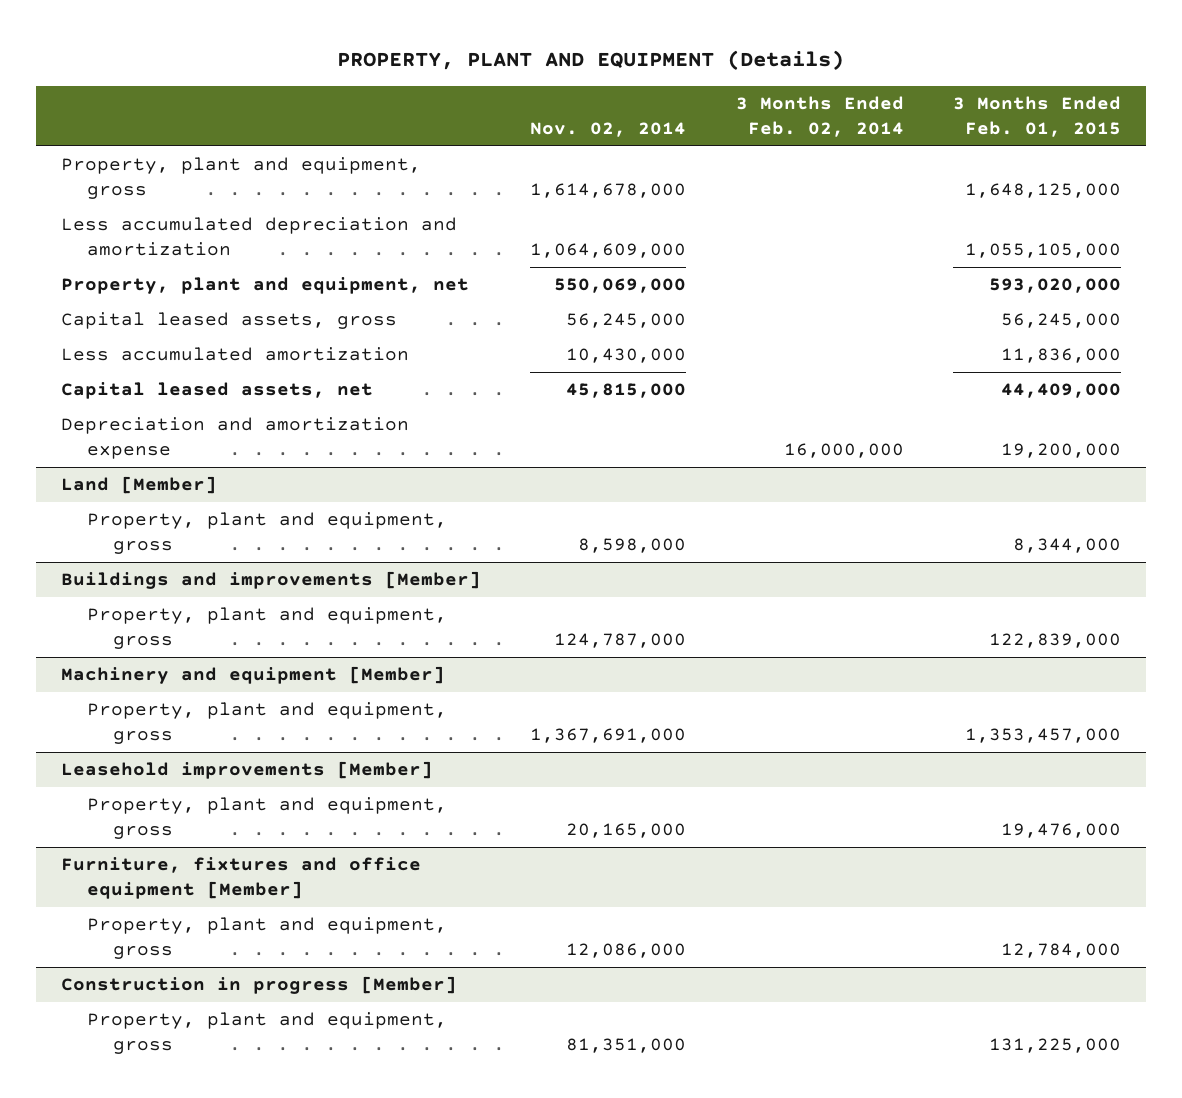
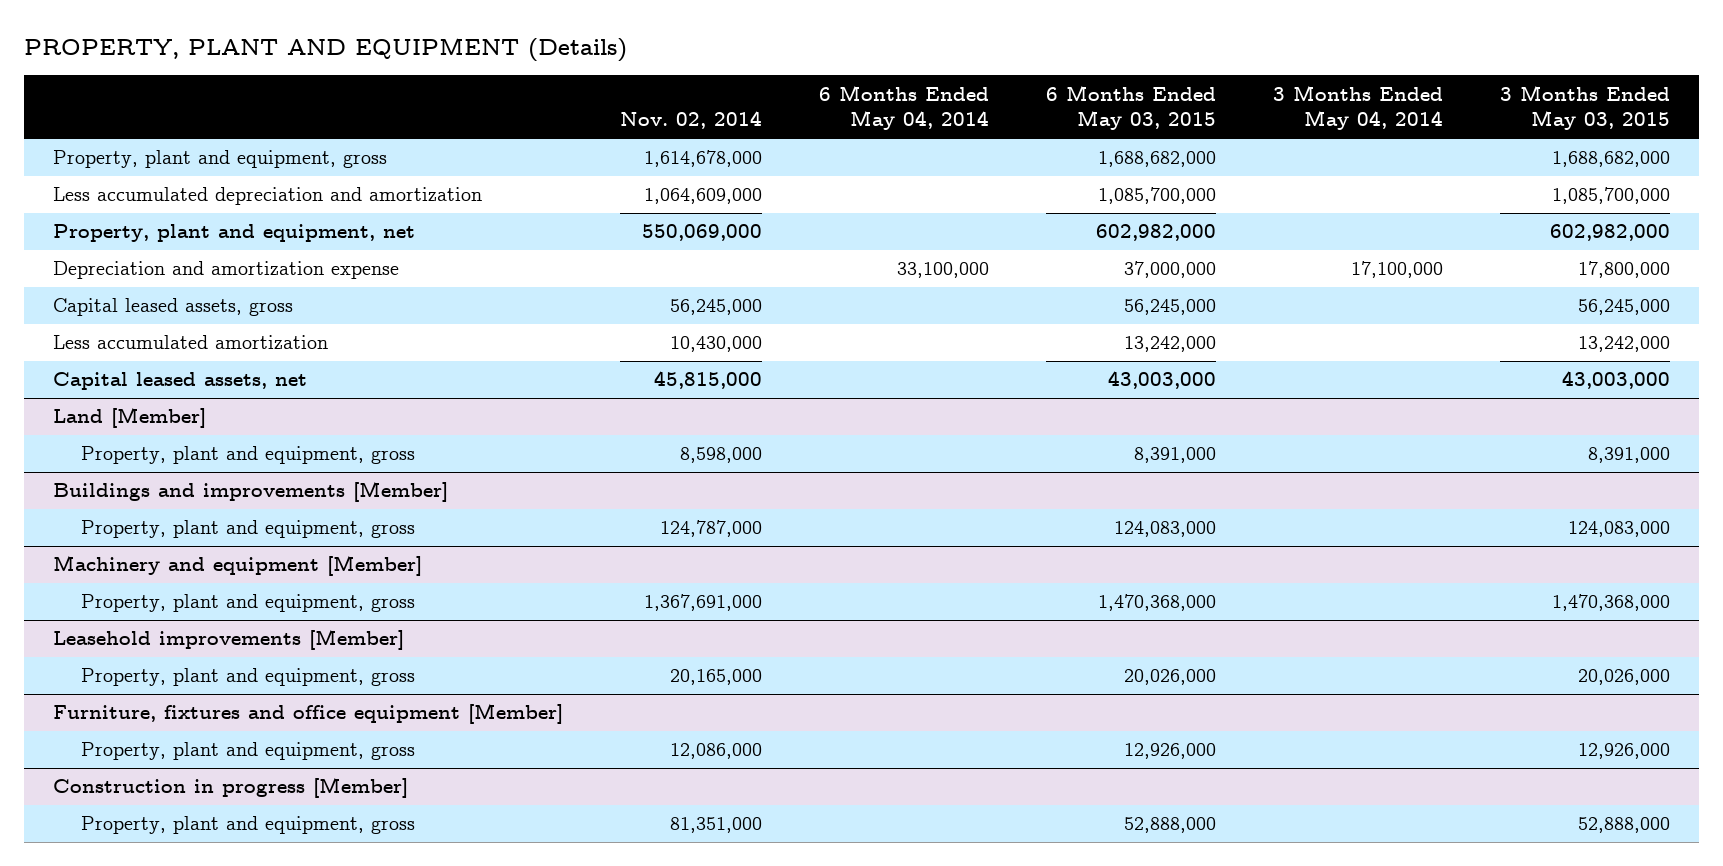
- | Nov. 02, 2014 | 3 Months Ended Feb. 02, 2014 | 3 Months Ended Feb. 01, 2015
+ | Nov. 02, 2014 | 6 Months Ended May 04, 2014 | 6 Months Ended May 03, 2015 | 3 Months Ended May 04, 2014 | 3 Months Ended May 03, 2015
moved up: Depreciation and amortization expense | | 33,100,000 | 37,000,000 | 17,100,000 | 17,800,000

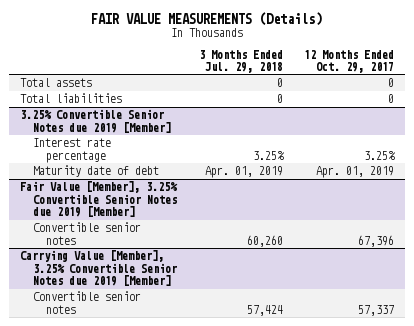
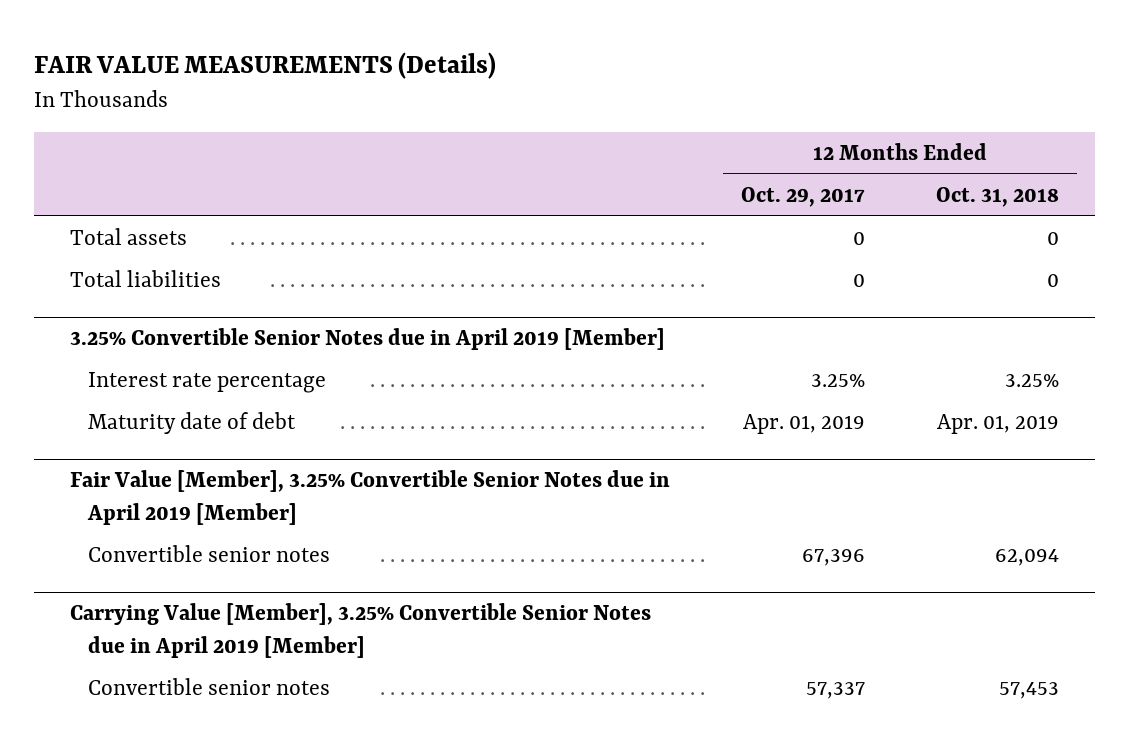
- | 3 Months Ended Jul. 29, 2018 | 12 Months Ended Oct. 29, 2017
+ | 12 Months Ended Oct. 29, 2017 | 12 Months Ended Oct. 31, 2018
- 3.25% Convertible Senior Notes due 2019 [Member]
+ 3.25% Convertible Senior Notes due in April 2019 [Member]
- Fair Value [Member], 3.25% Convertible Senior Notes due 2019 [Member]
+ Fair Value [Member], 3.25% Convertible Senior Notes due in April 2019 [Member]
- Carrying Value [Member], 3.25% Convertible Senior Notes due 2019 [Member]
+ Carrying Value [Member], 3.25% Convertible Senior Notes due in April 2019 [Member]

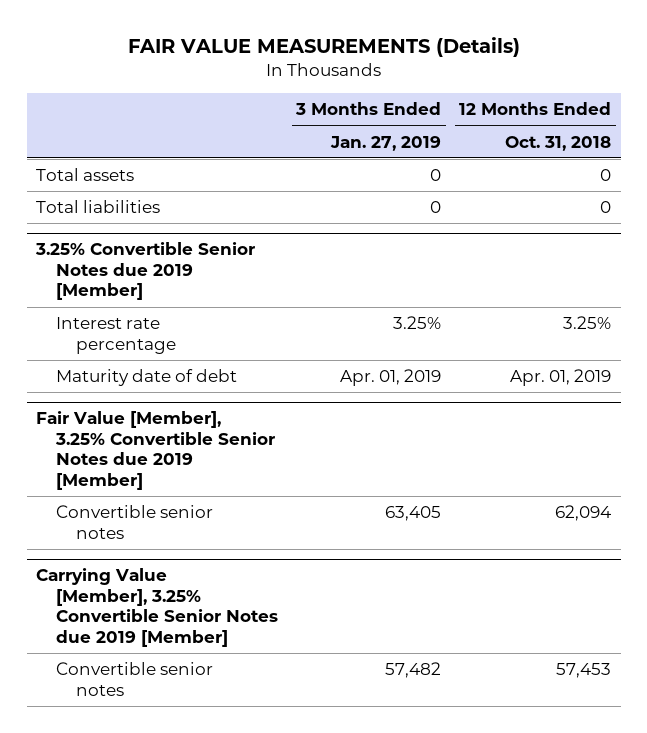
- | 12 Months Ended Oct. 29, 2017 | 12 Months Ended Oct. 31, 2018
+ | 3 Months Ended Jan. 27, 2019 | 12 Months Ended Oct. 31, 2018
- 3.25% Convertible Senior Notes due in April 2019 [Member]
+ 3.25% Convertible Senior Notes due 2019 [Member]
- Fair Value [Member], 3.25% Convertible Senior Notes due in April 2019 [Member]
+ Fair Value [Member], 3.25% Convertible Senior Notes due 2019 [Member]
- Carrying Value [Member], 3.25% Convertible Senior Notes due in April 2019 [Member]
+ Carrying Value [Member], 3.25% Convertible Senior Notes due 2019 [Member]

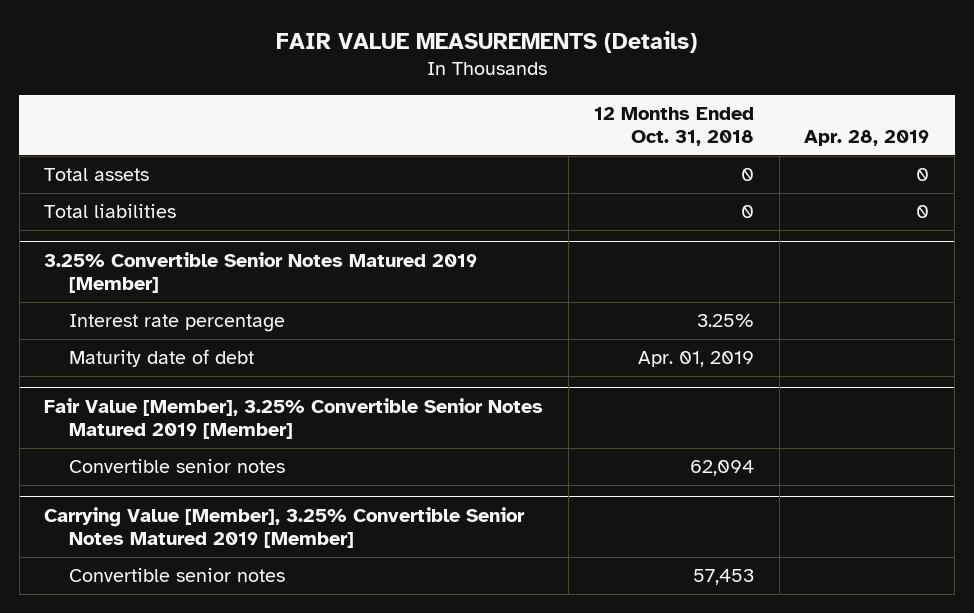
- | 3 Months Ended Jan. 27, 2019 | 12 Months Ended Oct. 31, 2018
+ | 12 Months Ended Oct. 31, 2018 | Apr. 28, 2019
- 3.25% Convertible Senior Notes due 2019 [Member]
+ 3.25% Convertible Senior Notes Matured 2019 [Member]
- Fair Value [Member], 3.25% Convertible Senior Notes due 2019 [Member]
+ Fair Value [Member], 3.25% Convertible Senior Notes Matured 2019 [Member]
- Carrying Value [Member], 3.25% Convertible Senior Notes due 2019 [Member]
+ Carrying Value [Member], 3.25% Convertible Senior Notes Matured 2019 [Member]

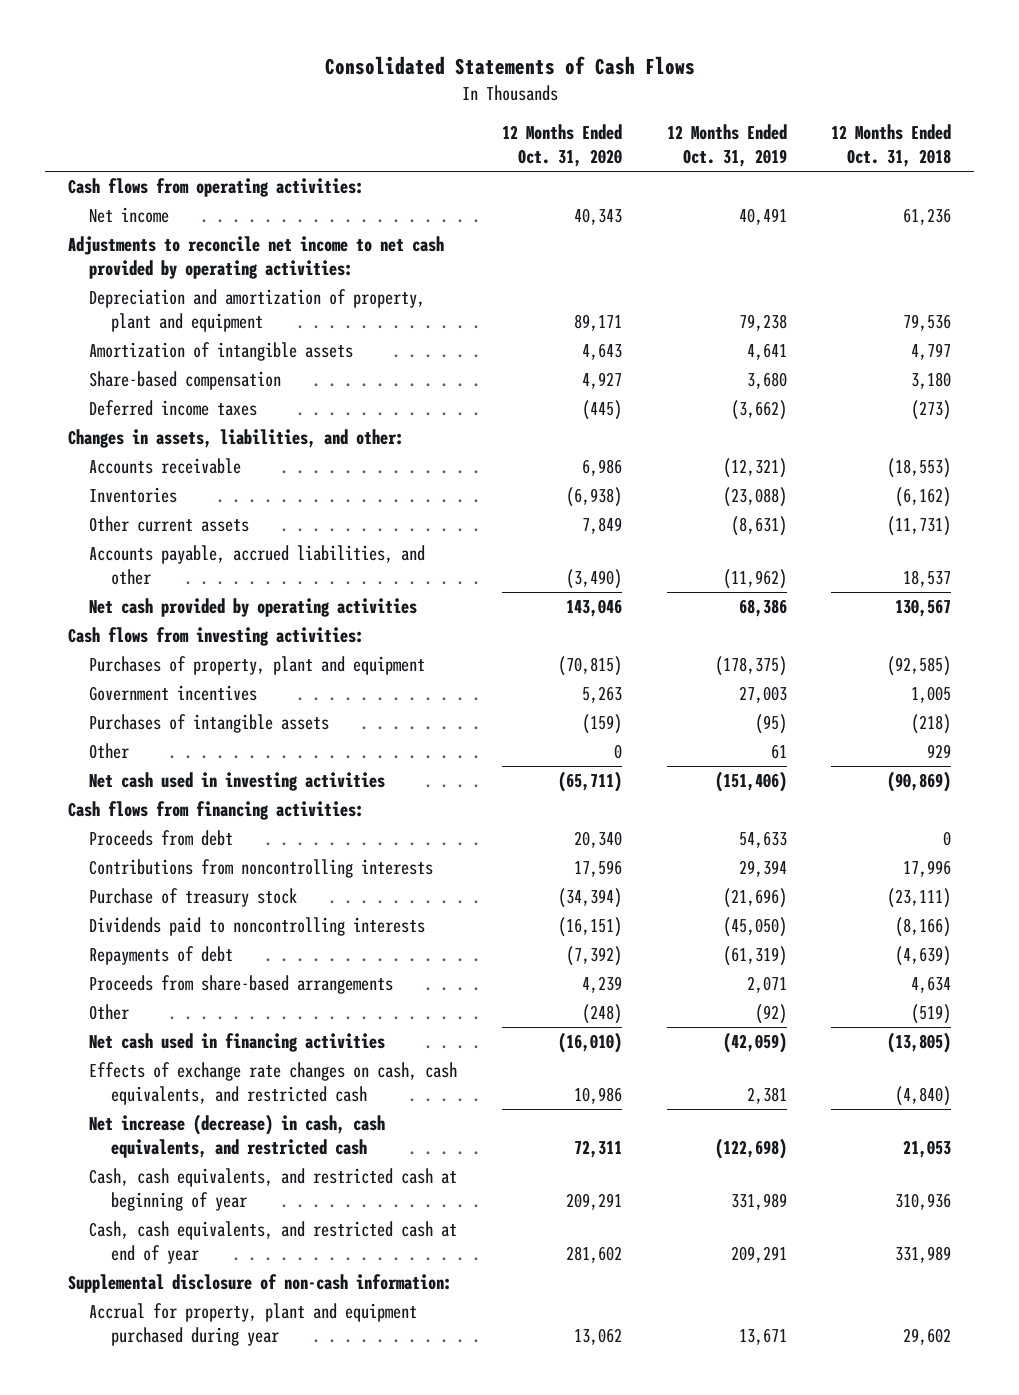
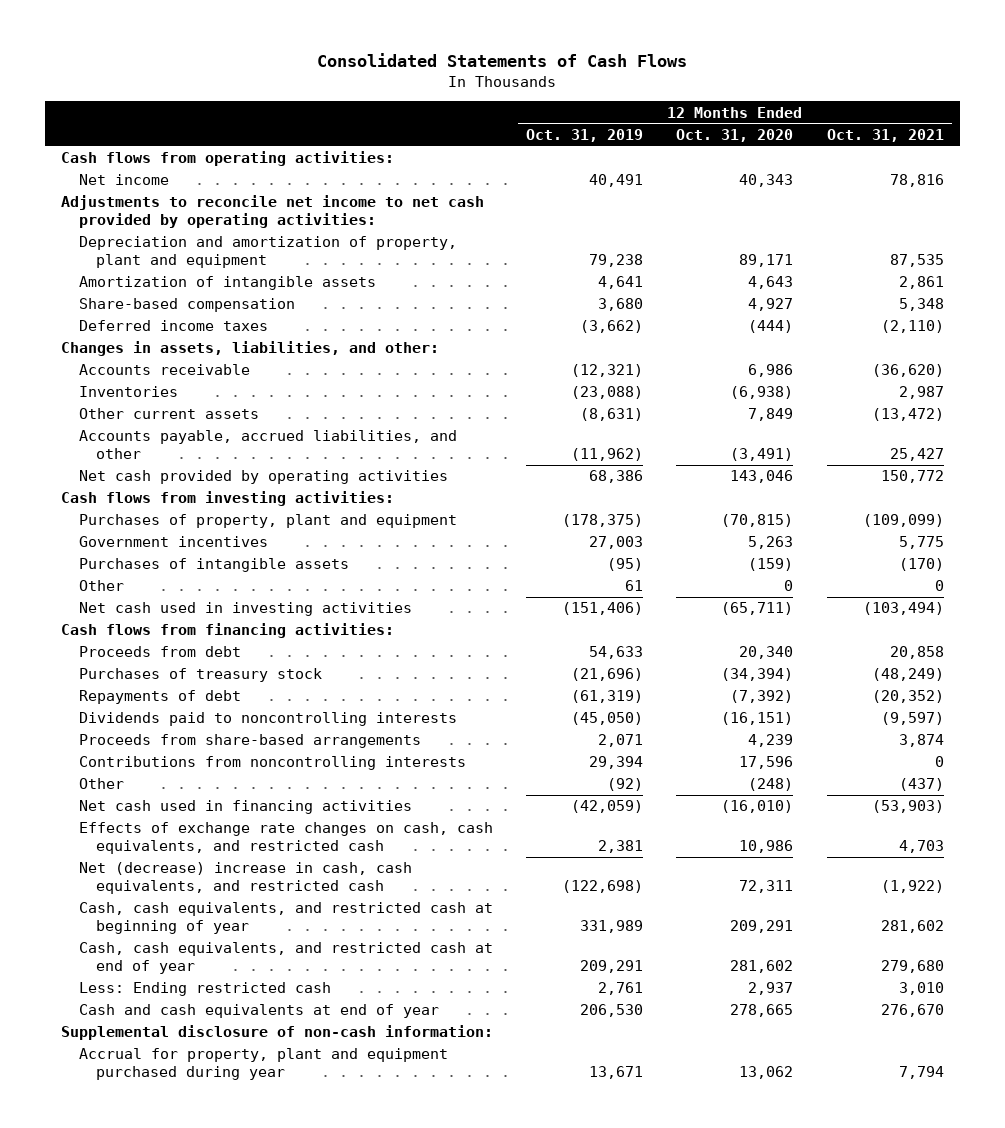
- | 12 Months Ended Oct. 31, 2020 | 12 Months Ended Oct. 31, 2019 | 12 Months Ended Oct. 31, 2018
+ | 12 Months Ended Oct. 31, 2019 | 12 Months Ended Oct. 31, 2020 | 12 Months Ended Oct. 31, 2021
- Deferred income taxes | (445) | (3,662) | (273)
+ Deferred income taxes | (3,662) | (444) | (2,110)
- Accounts payable, accrued liabilities, and other | (3,490) | (11,962) | 18,537
+ Accounts payable, accrued liabilities, and other | (11,962) | (3,491) | 25,427
- Purchase of treasury stock | (34,394) | (21,696) | (23,111)
+ Purchases of treasury stock | (21,696) | (34,394) | (48,249)
moved down: Dividends paid to noncontrolling interests | (45,050) | (16,151) | (9,597)
moved down: Contributions from noncontrolling interests | 29,394 | 17,596 | 0
- Net increase (decrease) in cash, cash equivalents, and restricted cash | 72,311 | (122,698) | 21,053
+ Net (decrease) increase in cash, cash equivalents, and restricted cash | (122,698) | 72,311 | (1,922)
+ Less: Ending restricted cash | 2,761 | 2,937 | 3,010
+ Cash and cash equivalents at end of year | 206,530 | 278,665 | 276,670

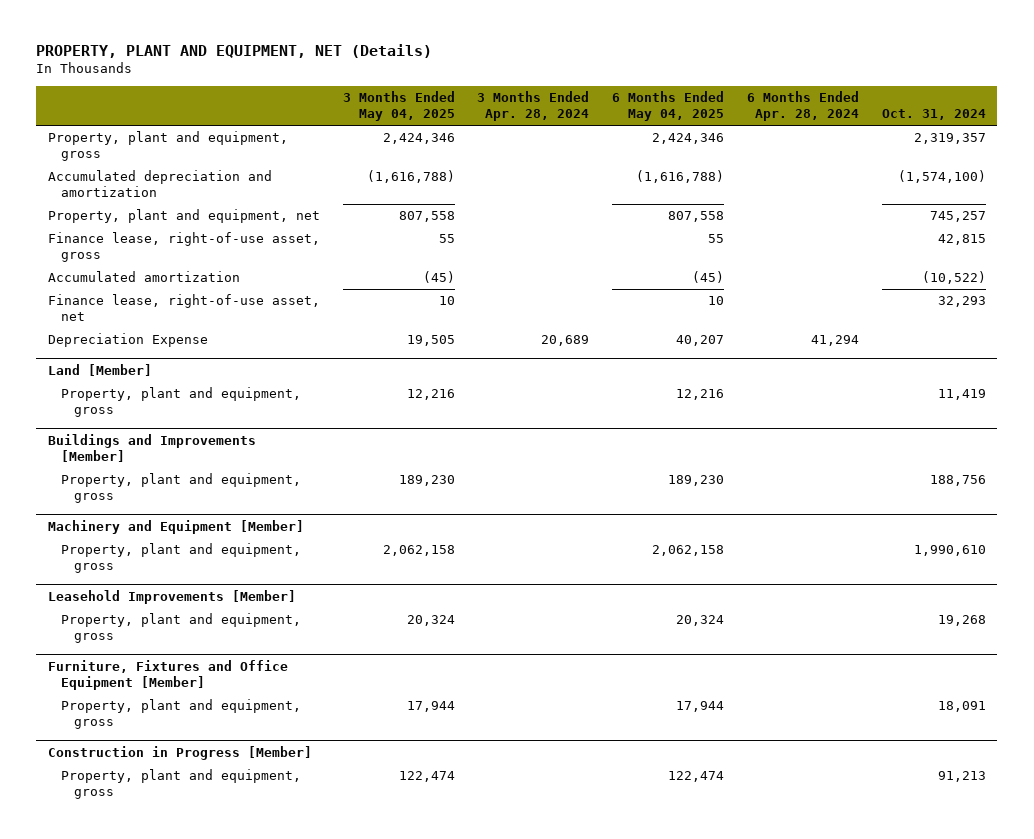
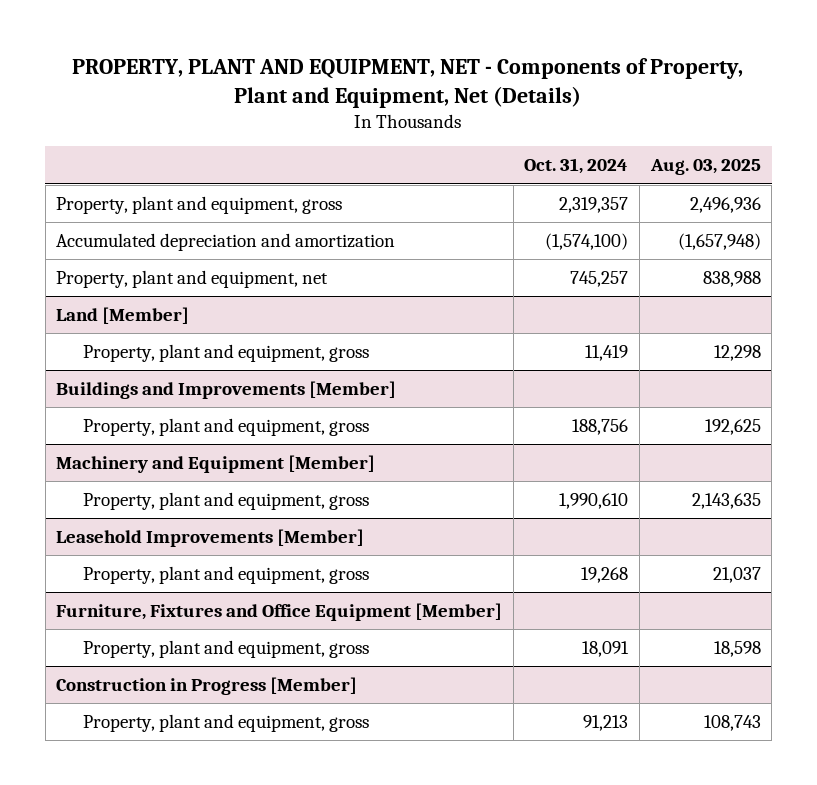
- PROPERTY, PLANT AND EQUIPMENT, NET (Details)
+ PROPERTY, PLANT AND EQUIPMENT, NET - Components of Property, Plant and Equipment, Net (Details)
- | 3 Months Ended May 04, 2025 | 3 Months Ended Apr. 28, 2024 | 6 Months Ended May 04, 2025 | 6 Months Ended Apr. 28, 2024 | Oct. 31, 2024
+ | Oct. 31, 2024 | Aug. 03, 2025
- Finance lease, right-of-use asset, gross | 55 | | 55 | | 42,815
- Accumulated amortization | (45) | | (45) | | (10,522)
- Finance lease, right-of-use asset, net | 10 | | 10 | | 32,293
- Depreciation Expense | 19,505 | 20,689 | 40,207 | 41,294 |

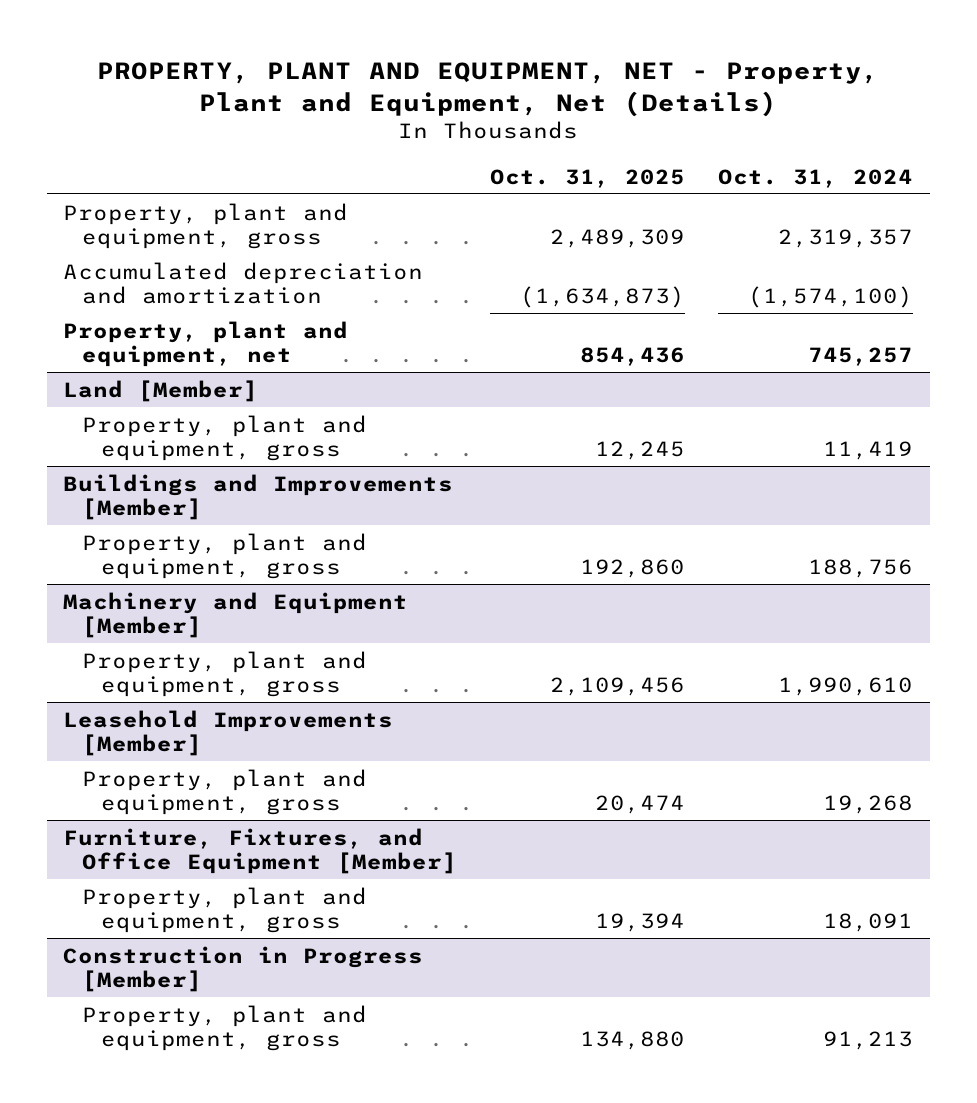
- PROPERTY, PLANT AND EQUIPMENT, NET - Components of Property, Plant and Equipment, Net (Details)
+ PROPERTY, PLANT AND EQUIPMENT, NET - Property, Plant and Equipment, Net (Details)
- | Oct. 31, 2024 | Aug. 03, 2025
+ | Oct. 31, 2025 | Oct. 31, 2024
- Furniture, Fixtures and Office Equipment [Member]
+ Furniture, Fixtures, and Office Equipment [Member]

